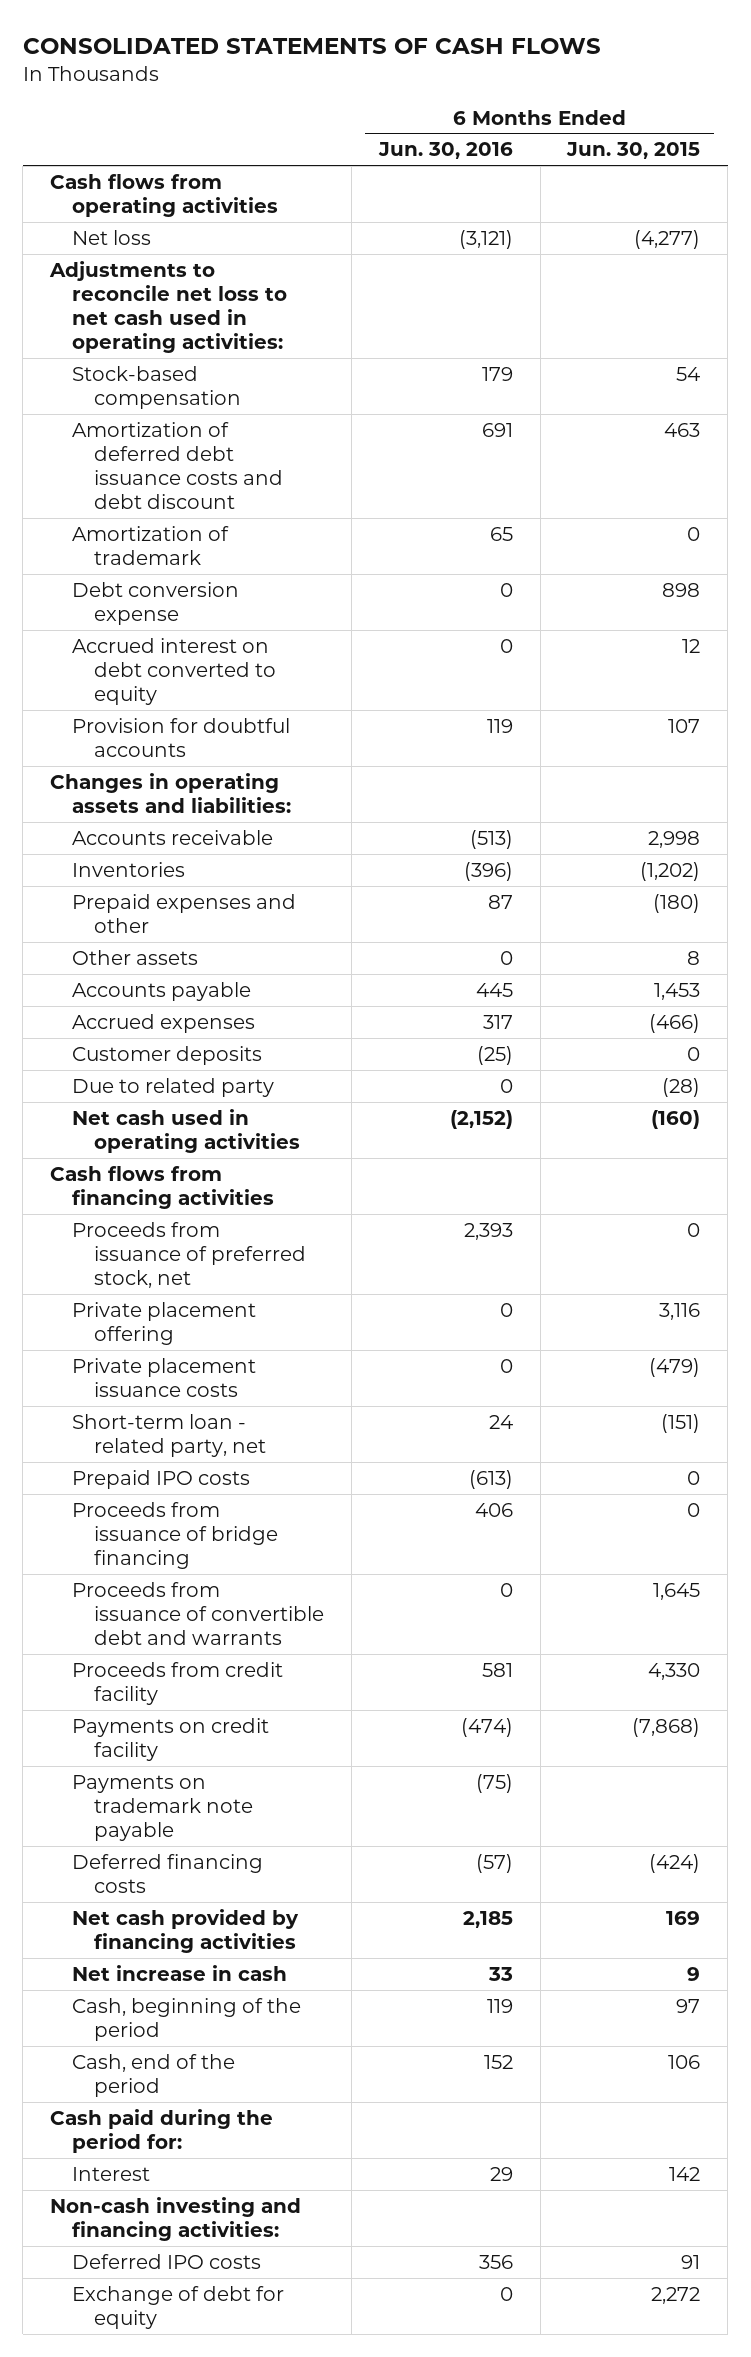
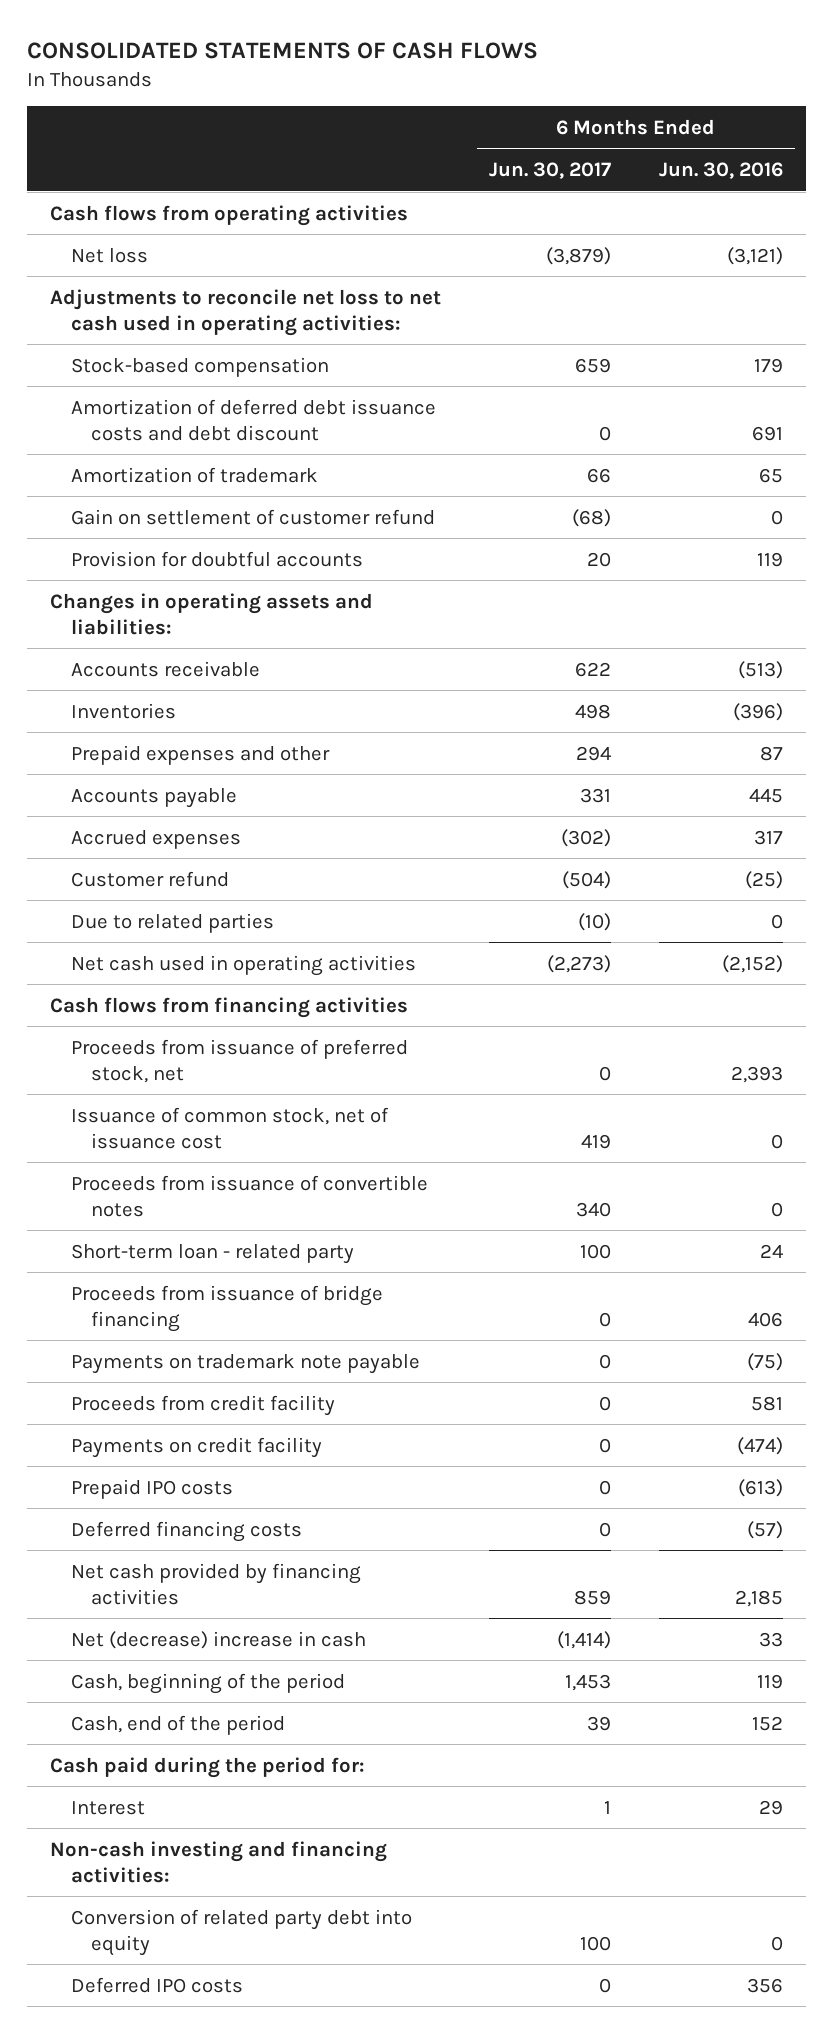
- | 6 Months Ended Jun. 30, 2016 | 6 Months Ended Jun. 30, 2015
+ | 6 Months Ended Jun. 30, 2017 | 6 Months Ended Jun. 30, 2016
- Debt conversion expense | 0 | 898
- Accrued interest on debt converted to equity | 0 | 12
+ Gain on settlement of customer refund | (68) | 0
- Other assets | 0 | 8
- Customer deposits | (25) | 0
- Due to related party | 0 | (28)
+ Customer refund | (504) | (25)
+ Due to related parties | (10) | 0
- Private placement offering | 0 | 3,116
- Private placement issuance costs | 0 | (479)
- Short-term loan - related party, net | 24 | (151)
+ Issuance of common stock, net of issuance cost | 419 | 0
+ Proceeds from issuance of convertible notes | 340 | 0
+ Short-term loan - related party | 100 | 24
- Proceeds from issuance of convertible debt and warrants | 0 | 1,645
moved up: Payments on trademark note payable | 0 | (75)
moved down: Prepaid IPO costs | 0 | (613)
- Net increase in cash | 33 | 9
+ Net (decrease) increase in cash | (1,414) | 33
+ Conversion of related party debt into equity | 100 | 0
- Exchange of debt for equity | 0 | 2,272

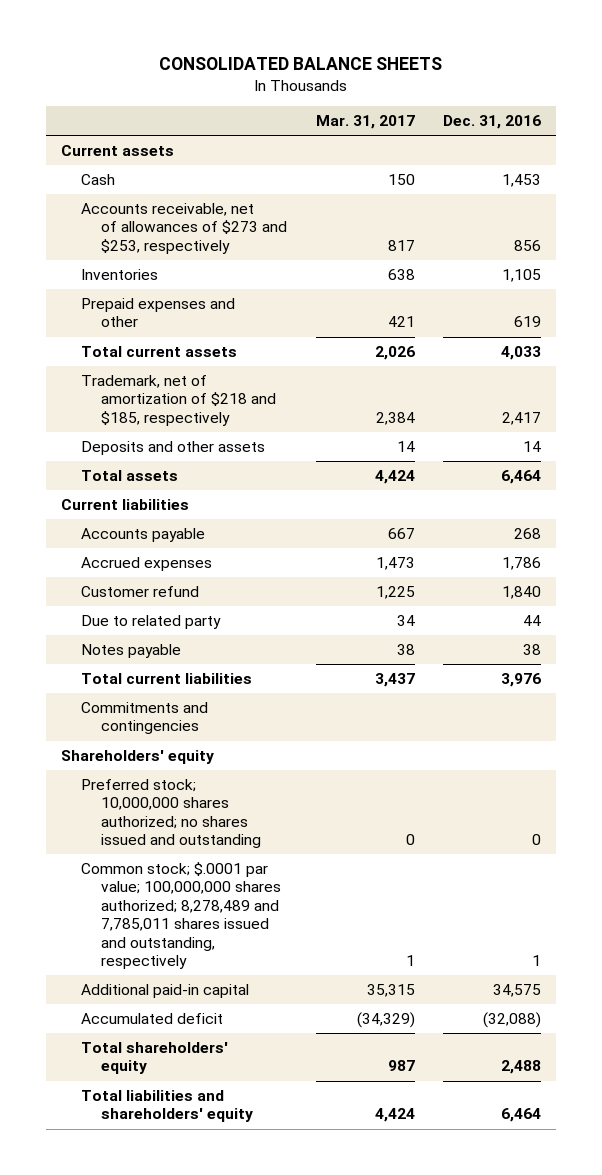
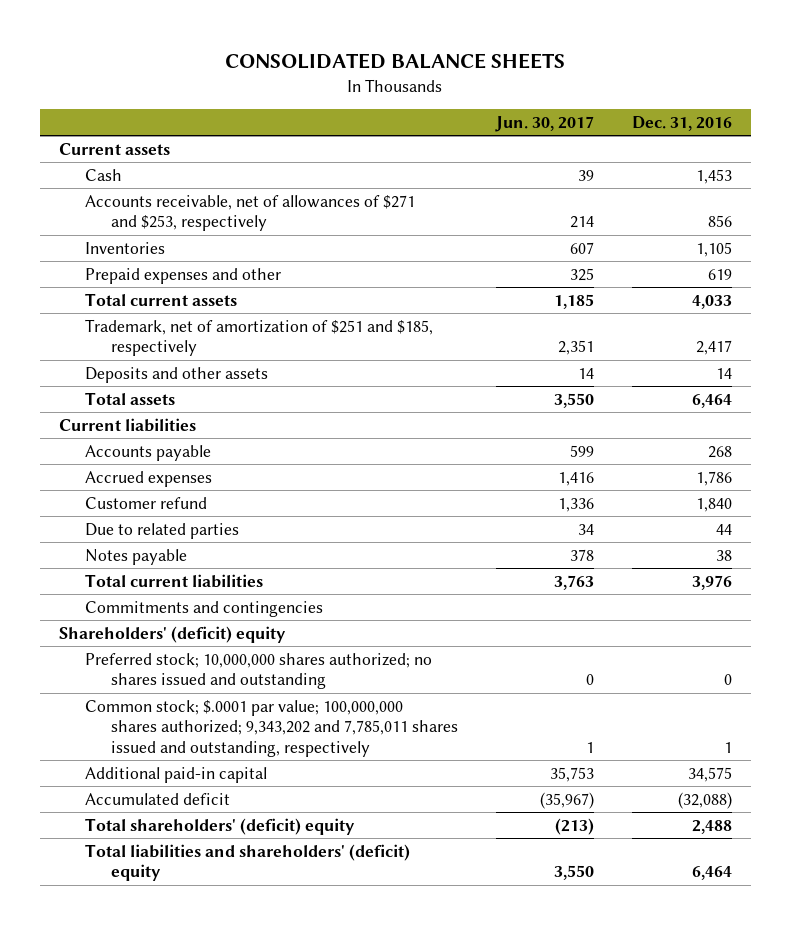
- | Mar. 31, 2017 | Dec. 31, 2016
+ | Jun. 30, 2017 | Dec. 31, 2016
- Accounts receivable, net of allowances of $273 and $253, respectively | 817 | 856
+ Accounts receivable, net of allowances of $271 and $253, respectively | 214 | 856
- Trademark, net of amortization of $218 and $185, respectively | 2,384 | 2,417
+ Trademark, net of amortization of $251 and $185, respectively | 2,351 | 2,417
- Due to related party | 34 | 44
+ Due to related parties | 34 | 44
- Shareholders' equity
+ Shareholders' (deficit) equity
- Common stock; $.0001 par value; 100,000,000 shares authorized; 8,278,489 and 7,785,011 shares issued and outstanding, respectively | 1 | 1
+ Common stock; $.0001 par value; 100,000,000 shares authorized; 9,343,202 and 7,785,011 shares issued and outstanding, respectively | 1 | 1
- Total shareholders' equity | 987 | 2,488
- Total liabilities and shareholders' equity | 4,424 | 6,464
+ Total shareholders' (deficit) equity | (213) | 2,488
+ Total liabilities and shareholders' (deficit) equity | 3,550 | 6,464

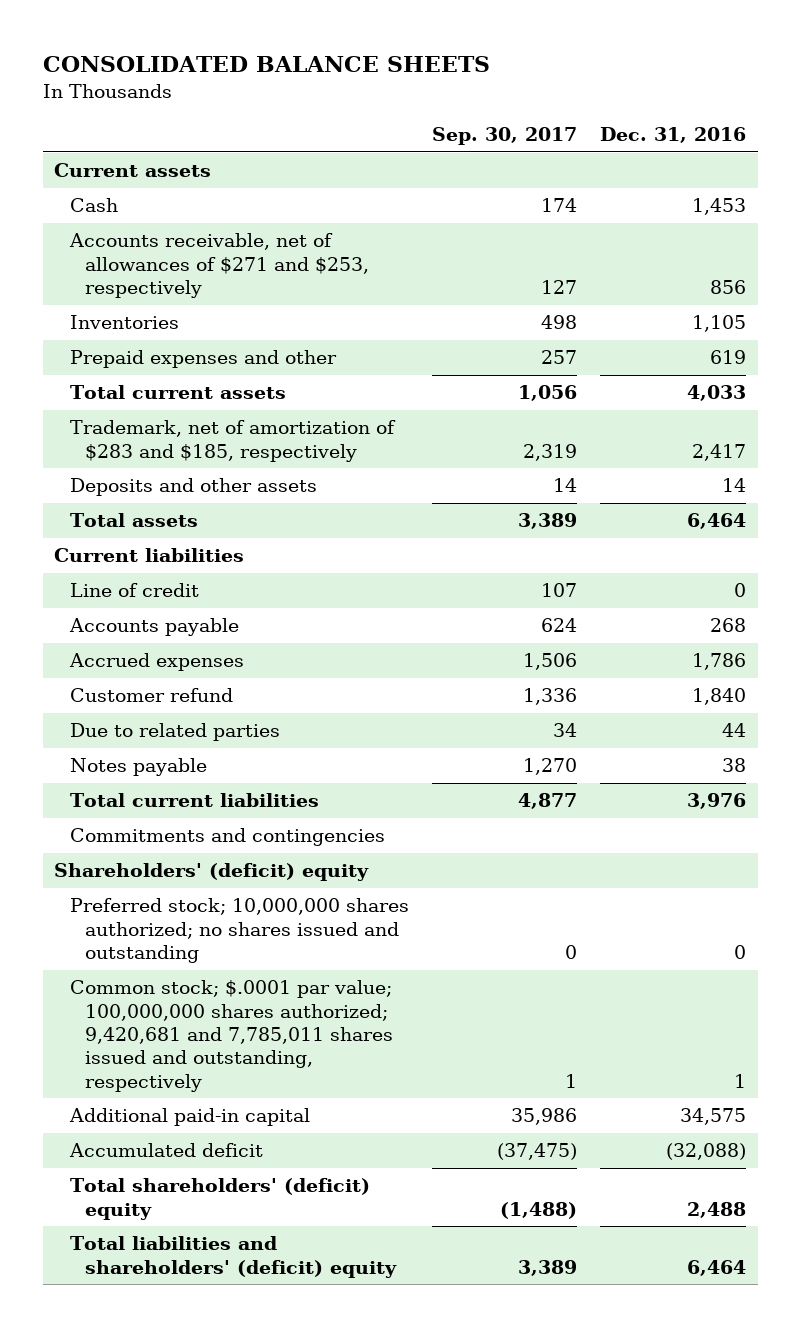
- | Jun. 30, 2017 | Dec. 31, 2016
+ | Sep. 30, 2017 | Dec. 31, 2016
- Trademark, net of amortization of $251 and $185, respectively | 2,351 | 2,417
+ Trademark, net of amortization of $283 and $185, respectively | 2,319 | 2,417
+ Line of credit | 107 | 0
- Common stock; $.0001 par value; 100,000,000 shares authorized; 9,343,202 and 7,785,011 shares issued and outstanding, respectively | 1 | 1
+ Common stock; $.0001 par value; 100,000,000 shares authorized; 9,420,681 and 7,785,011 shares issued and outstanding, respectively | 1 | 1

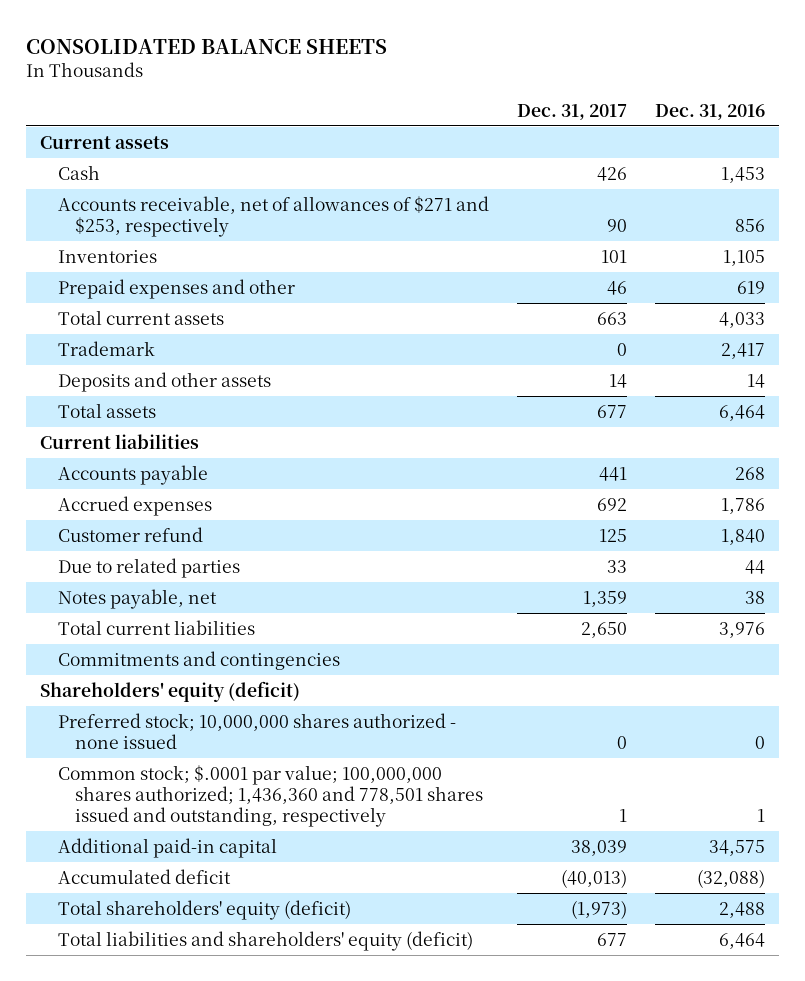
- | Sep. 30, 2017 | Dec. 31, 2016
+ | Dec. 31, 2017 | Dec. 31, 2016
- Trademark, net of amortization of $283 and $185, respectively | 2,319 | 2,417
+ Trademark | 0 | 2,417
- Line of credit | 107 | 0
- Notes payable | 1,270 | 38
+ Notes payable, net | 1,359 | 38
- Shareholders' (deficit) equity
- Preferred stock; 10,000,000 shares authorized; no shares issued and outstanding | 0 | 0
- Common stock; $.0001 par value; 100,000,000 shares authorized; 9,420,681 and 7,785,011 shares issued and outstanding, respectively | 1 | 1
+ Shareholders' equity (deficit)
+ Preferred stock; 10,000,000 shares authorized - none issued | 0 | 0
+ Common stock; $.0001 par value; 100,000,000 shares authorized; 1,436,360 and 778,501 shares issued and outstanding, respectively | 1 | 1
- Total shareholders' (deficit) equity | (1,488) | 2,488
- Total liabilities and shareholders' (deficit) equity | 3,389 | 6,464
+ Total shareholders' equity (deficit) | (1,973) | 2,488
+ Total liabilities and shareholders' equity (deficit) | 677 | 6,464

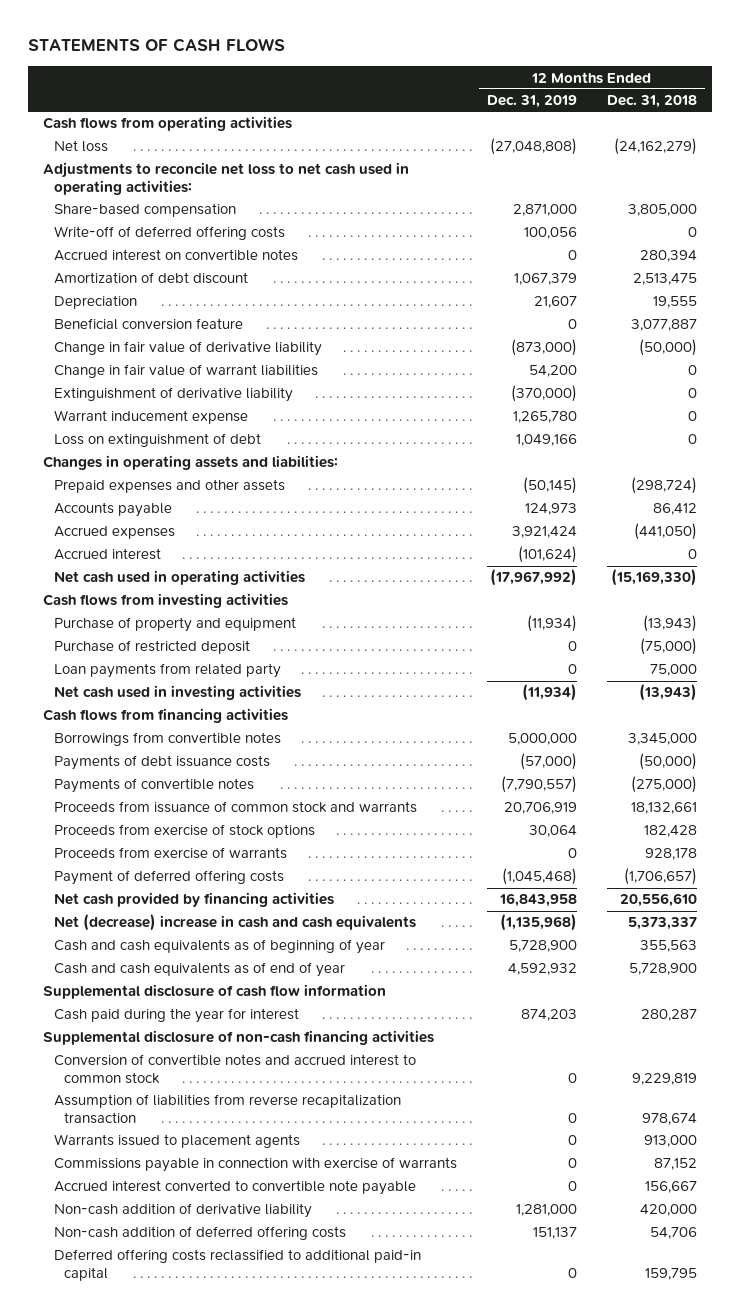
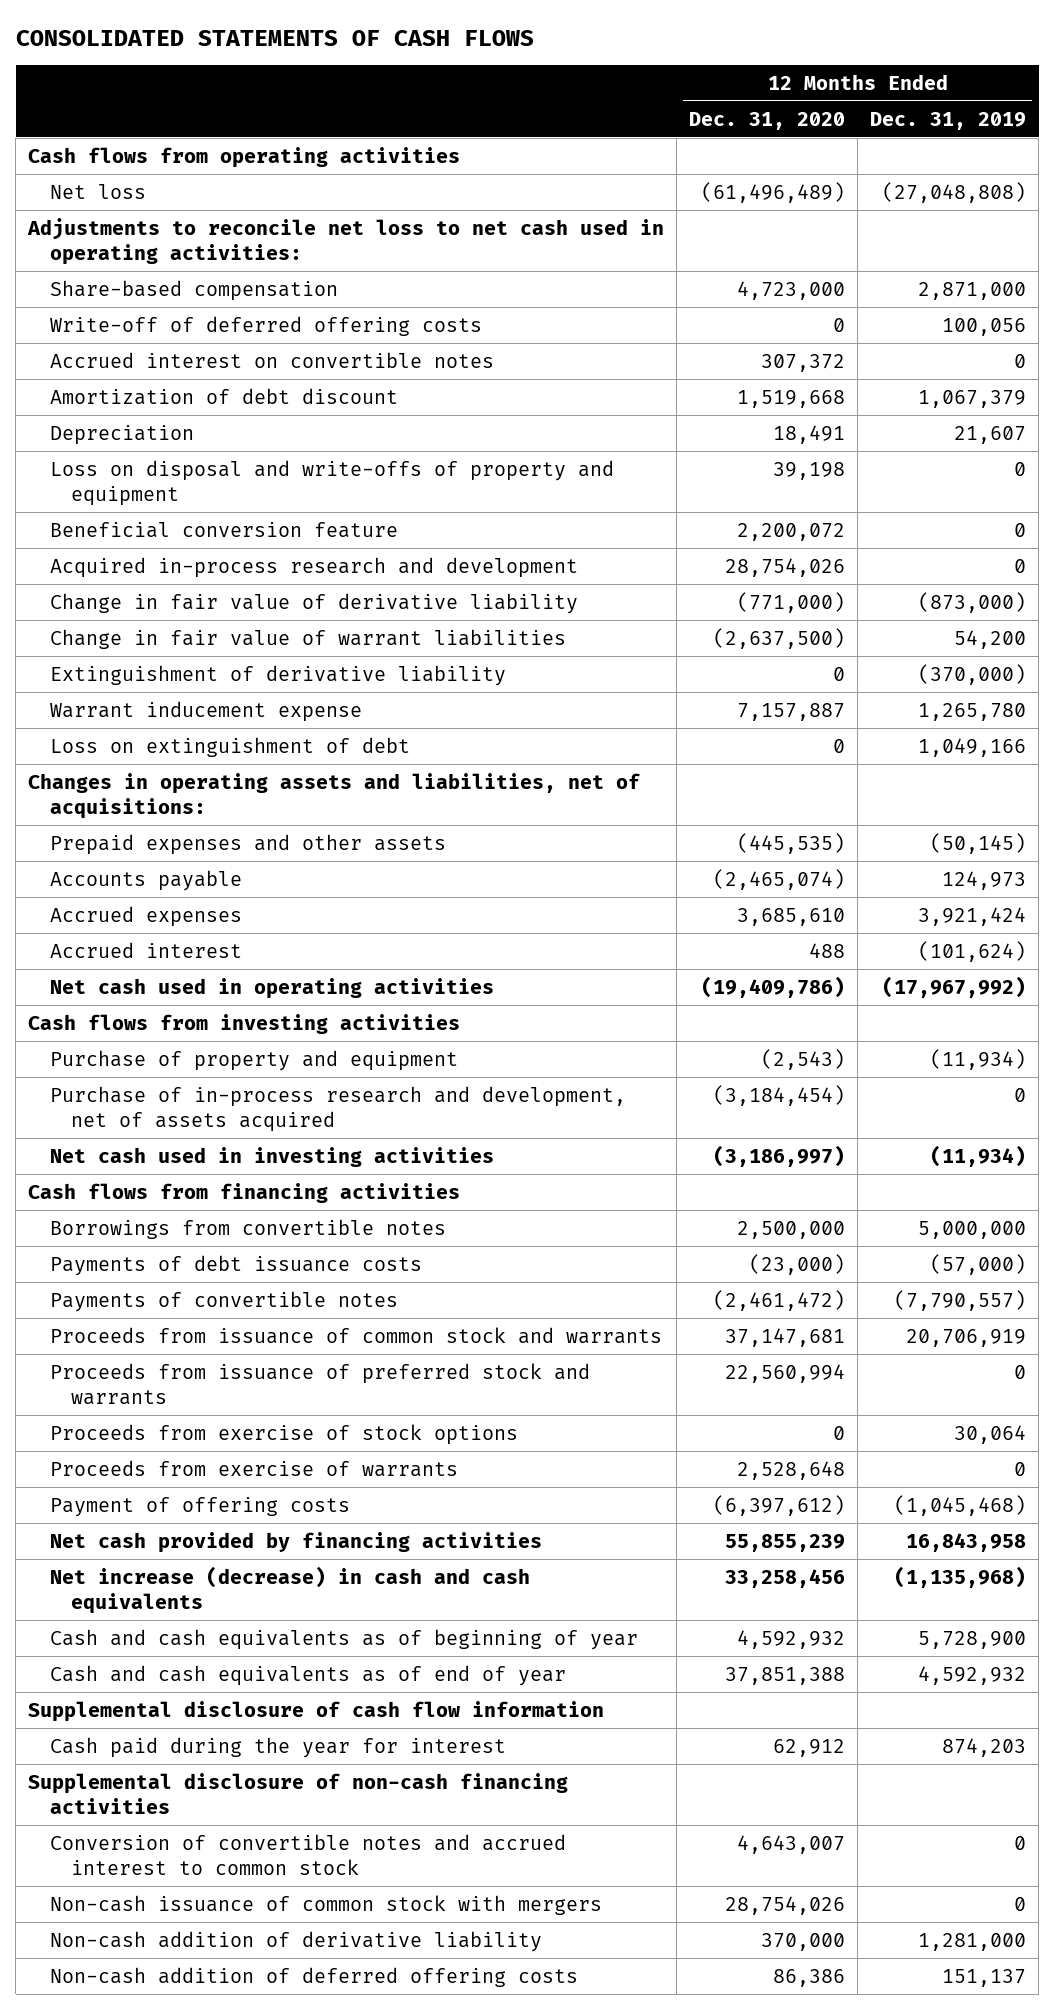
- STATEMENTS OF CASH FLOWS
+ CONSOLIDATED STATEMENTS OF CASH FLOWS
- | 12 Months Ended Dec. 31, 2019 | 12 Months Ended Dec. 31, 2018
+ | 12 Months Ended Dec. 31, 2020 | 12 Months Ended Dec. 31, 2019
+ Loss on disposal and write-offs of property and equipment | 39,198 | 0
+ Acquired in-process research and development | 28,754,026 | 0
- Changes in operating assets and liabilities:
+ Changes in operating assets and liabilities, net of acquisitions:
- Purchase of restricted deposit | 0 | (75,000)
- Loan payments from related party | 0 | 75,000
+ Purchase of in-process research and development, net of assets acquired | (3,184,454) | 0
+ Proceeds from issuance of preferred stock and warrants | 22,560,994 | 0
- Payment of deferred offering costs | (1,045,468) | (1,706,657)
+ Payment of offering costs | (6,397,612) | (1,045,468)
- Net (decrease) increase in cash and cash equivalents | (1,135,968) | 5,373,337
+ Net increase (decrease) in cash and cash equivalents | 33,258,456 | (1,135,968)
- Assumption of liabilities from reverse recapitalization transaction | 0 | 978,674
- Warrants issued to placement agents | 0 | 913,000
- Commissions payable in connection with exercise of warrants | 0 | 87,152
- Accrued interest converted to convertible note payable | 0 | 156,667
+ Non-cash issuance of common stock with mergers | 28,754,026 | 0
- Deferred offering costs reclassified to additional paid-in capital | 0 | 159,795

